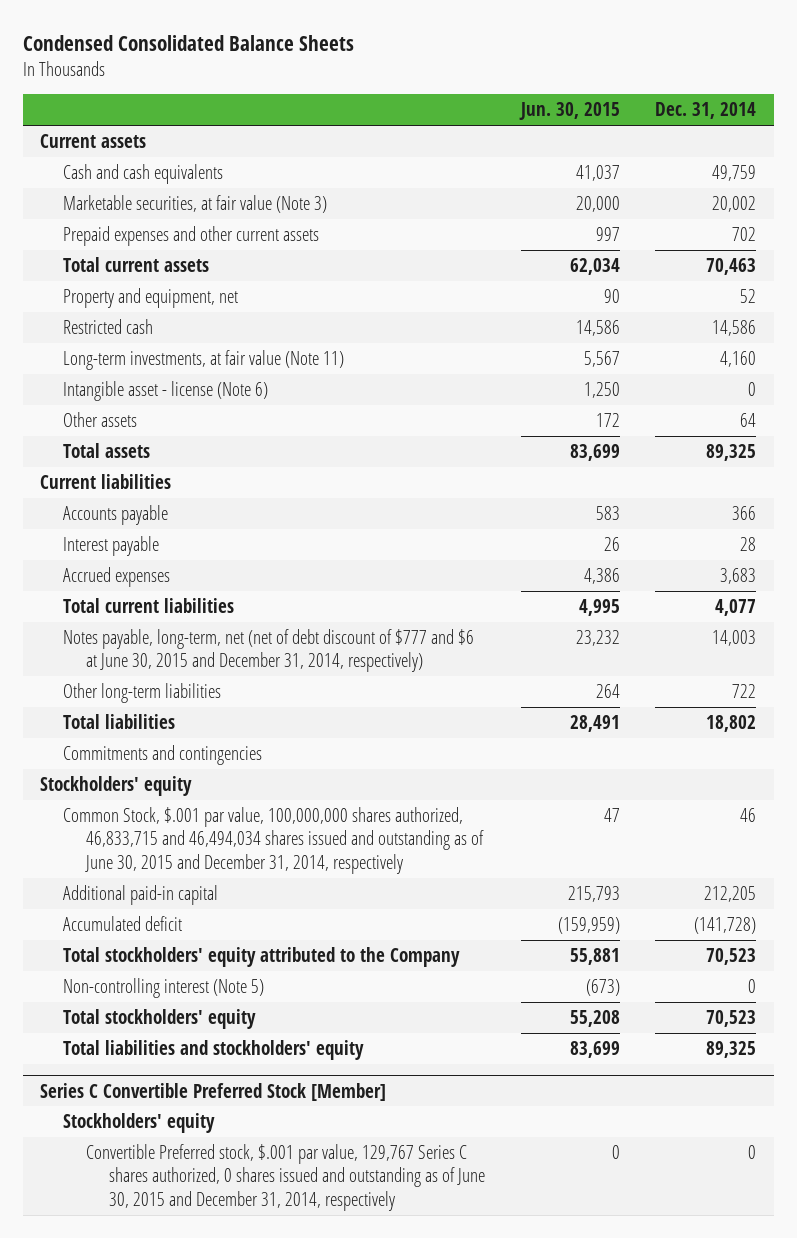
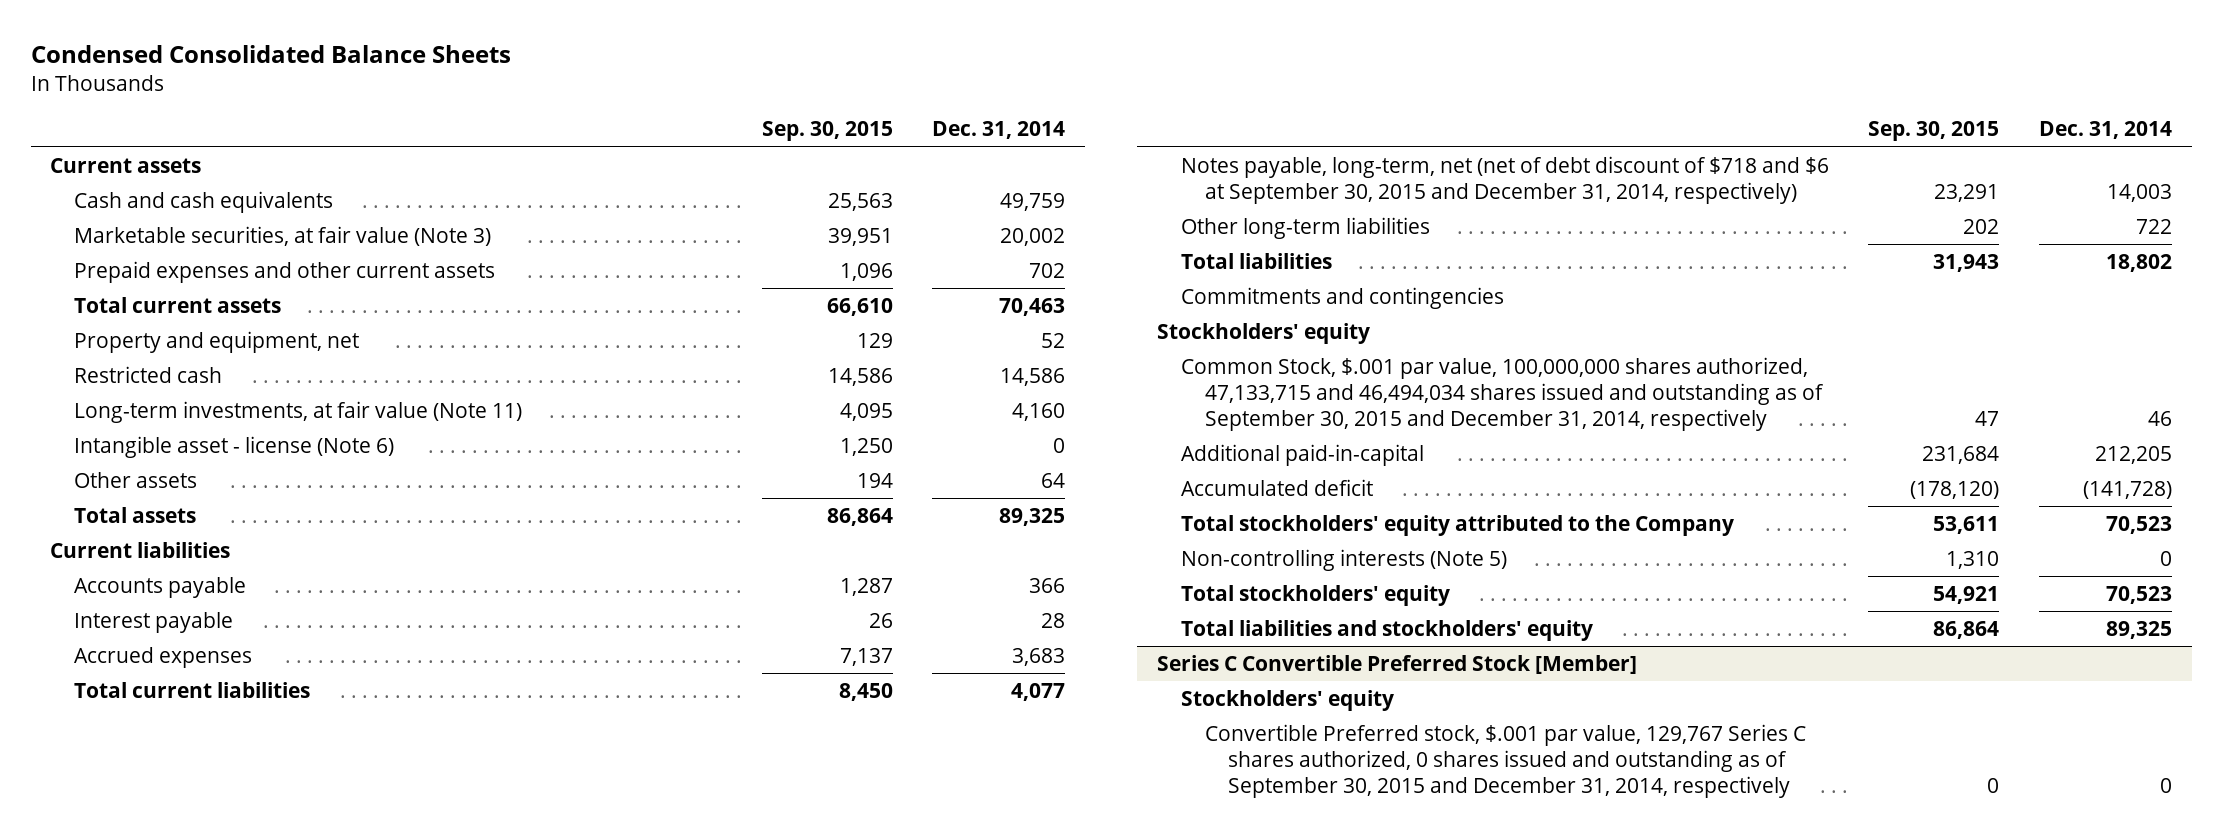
- | Jun. 30, 2015 | Dec. 31, 2014
+ | Sep. 30, 2015 | Dec. 31, 2014
- Notes payable, long-term, net (net of debt discount of $777 and $6 at June 30, 2015 and December 31, 2014, respectively) | 23,232 | 14,003
+ Notes payable, long-term, net (net of debt discount of $718 and $6 at September 30, 2015 and December 31, 2014, respectively) | 23,291 | 14,003
- Common Stock, $.001 par value, 100,000,000 shares authorized, 46,833,715 and 46,494,034 shares issued and outstanding as of June 30, 2015 and December 31, 2014, respectively | 47 | 46
- Additional paid-in capital | 215,793 | 212,205
+ Common Stock, $.001 par value, 100,000,000 shares authorized, 47,133,715 and 46,494,034 shares issued and outstanding as of September 30, 2015 and December 31, 2014, respectively | 47 | 46
+ Additional paid-in-capital | 231,684 | 212,205
- Non-controlling interest (Note 5) | (673) | 0
+ Non-controlling interests (Note 5) | 1,310 | 0
@ Series C Convertible Preferred Stock [Member]
- Convertible Preferred stock, $.001 par value, 129,767 Series C shares authorized, 0 shares issued and outstanding as of June 30, 2015 and December 31, 2014, respectively | 0 | 0
+ Convertible Preferred stock, $.001 par value, 129,767 Series C shares authorized, 0 shares issued and outstanding as of September 30, 2015 and December 31, 2014, respectively | 0 | 0

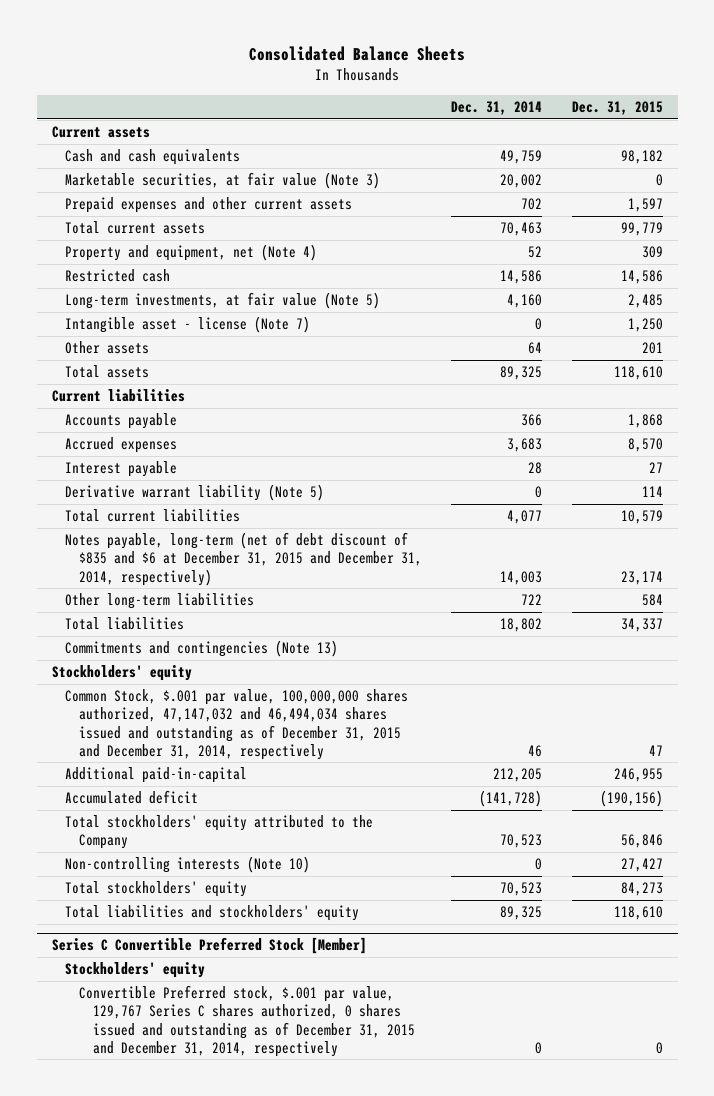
- Condensed Consolidated Balance Sheets
+ Consolidated Balance Sheets
- | Sep. 30, 2015 | Dec. 31, 2014
+ | Dec. 31, 2014 | Dec. 31, 2015
- Property and equipment, net | 129 | 52
+ Property and equipment, net (Note 4) | 52 | 309
- Long-term investments, at fair value (Note 11) | 4,095 | 4,160
- Intangible asset - license (Note 6) | 1,250 | 0
+ Long-term investments, at fair value (Note 5) | 4,160 | 2,485
+ Intangible asset - license (Note 7) | 0 | 1,250
moved down: Interest payable | 28 | 27
+ Derivative warrant liability (Note 5) | 0 | 114
- Notes payable, long-term, net (net of debt discount of $718 and $6 at September 30, 2015 and December 31, 2014, respectively) | 23,291 | 14,003
+ Notes payable, long-term (net of debt discount of $835 and $6 at December 31, 2015 and December 31, 2014, respectively) | 14,003 | 23,174
- Commitments and contingencies
+ Commitments and contingencies (Note 13)
- Common Stock, $.001 par value, 100,000,000 shares authorized, 47,133,715 and 46,494,034 shares issued and outstanding as of September 30, 2015 and December 31, 2014, respectively | 47 | 46
+ Common Stock, $.001 par value, 100,000,000 shares authorized, 47,147,032 and 46,494,034 shares issued and outstanding as of December 31, 2015 and December 31, 2014, respectively | 46 | 47
- Non-controlling interests (Note 5) | 1,310 | 0
+ Non-controlling interests (Note 10) | 0 | 27,427
@ Series C Convertible Preferred Stock [Member]
- Convertible Preferred stock, $.001 par value, 129,767 Series C shares authorized, 0 shares issued and outstanding as of September 30, 2015 and December 31, 2014, respectively | 0 | 0
+ Convertible Preferred stock, $.001 par value, 129,767 Series C shares authorized, 0 shares issued and outstanding as of December 31, 2015 and December 31, 2014, respectively | 0 | 0

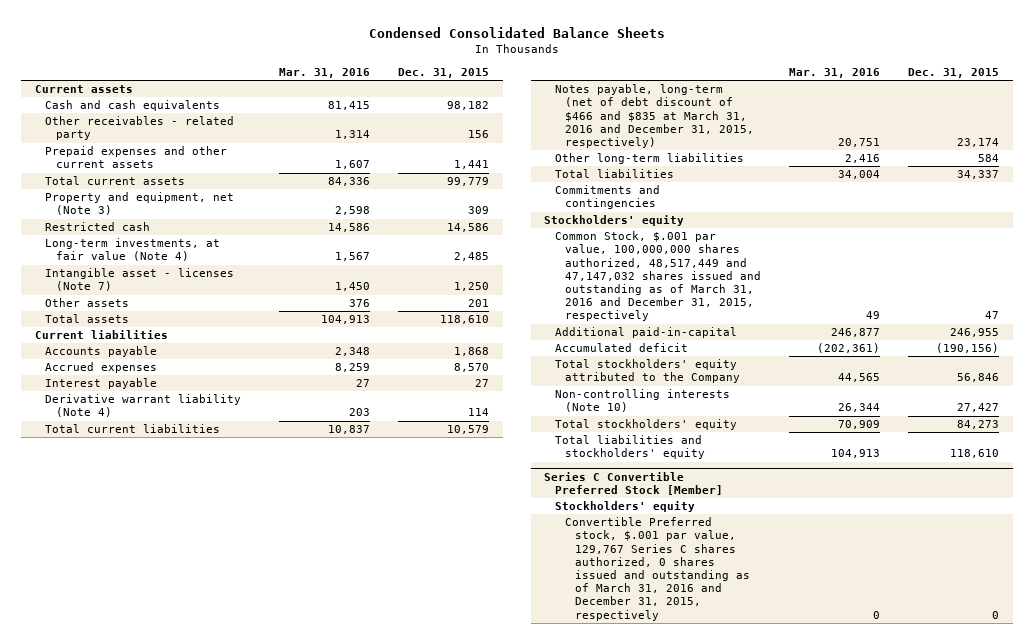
- Consolidated Balance Sheets
+ Condensed Consolidated Balance Sheets
- | Dec. 31, 2014 | Dec. 31, 2015
+ | Mar. 31, 2016 | Dec. 31, 2015
- Marketable securities, at fair value (Note 3) | 20,002 | 0
- Prepaid expenses and other current assets | 702 | 1,597
+ Other receivables - related party | 1,314 | 156
+ Prepaid expenses and other current assets | 1,607 | 1,441
- Property and equipment, net (Note 4) | 52 | 309
+ Property and equipment, net (Note 3) | 2,598 | 309
- Long-term investments, at fair value (Note 5) | 4,160 | 2,485
- Intangible asset - license (Note 7) | 0 | 1,250
+ Long-term investments, at fair value (Note 4) | 1,567 | 2,485
+ Intangible asset - licenses (Note 7) | 1,450 | 1,250
- Derivative warrant liability (Note 5) | 0 | 114
+ Derivative warrant liability (Note 4) | 203 | 114
- Notes payable, long-term (net of debt discount of $835 and $6 at December 31, 2015 and December 31, 2014, respectively) | 14,003 | 23,174
+ Notes payable, long-term (net of debt discount of $466 and $835 at March 31, 2016 and December 31, 2015, respectively) | 20,751 | 23,174
- Commitments and contingencies (Note 13)
+ Commitments and contingencies
- Common Stock, $.001 par value, 100,000,000 shares authorized, 47,147,032 and 46,494,034 shares issued and outstanding as of December 31, 2015 and December 31, 2014, respectively | 46 | 47
+ Common Stock, $.001 par value, 100,000,000 shares authorized, 48,517,449 and 47,147,032 shares issued and outstanding as of March 31, 2016 and December 31, 2015, respectively | 49 | 47
@ Series C Convertible Preferred Stock [Member]
- Convertible Preferred stock, $.001 par value, 129,767 Series C shares authorized, 0 shares issued and outstanding as of December 31, 2015 and December 31, 2014, respectively | 0 | 0
+ Convertible Preferred stock, $.001 par value, 129,767 Series C shares authorized, 0 shares issued and outstanding as of March 31, 2016 and December 31, 2015, respectively | 0 | 0

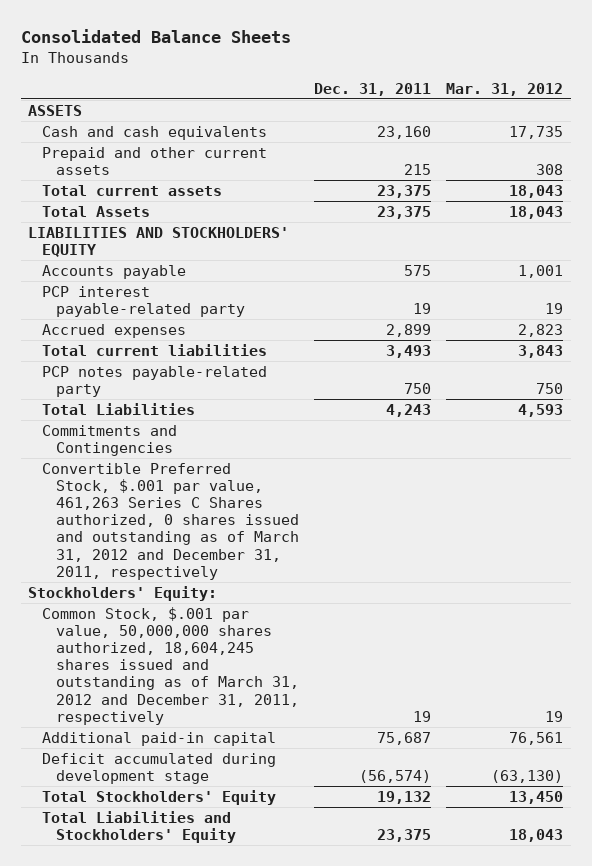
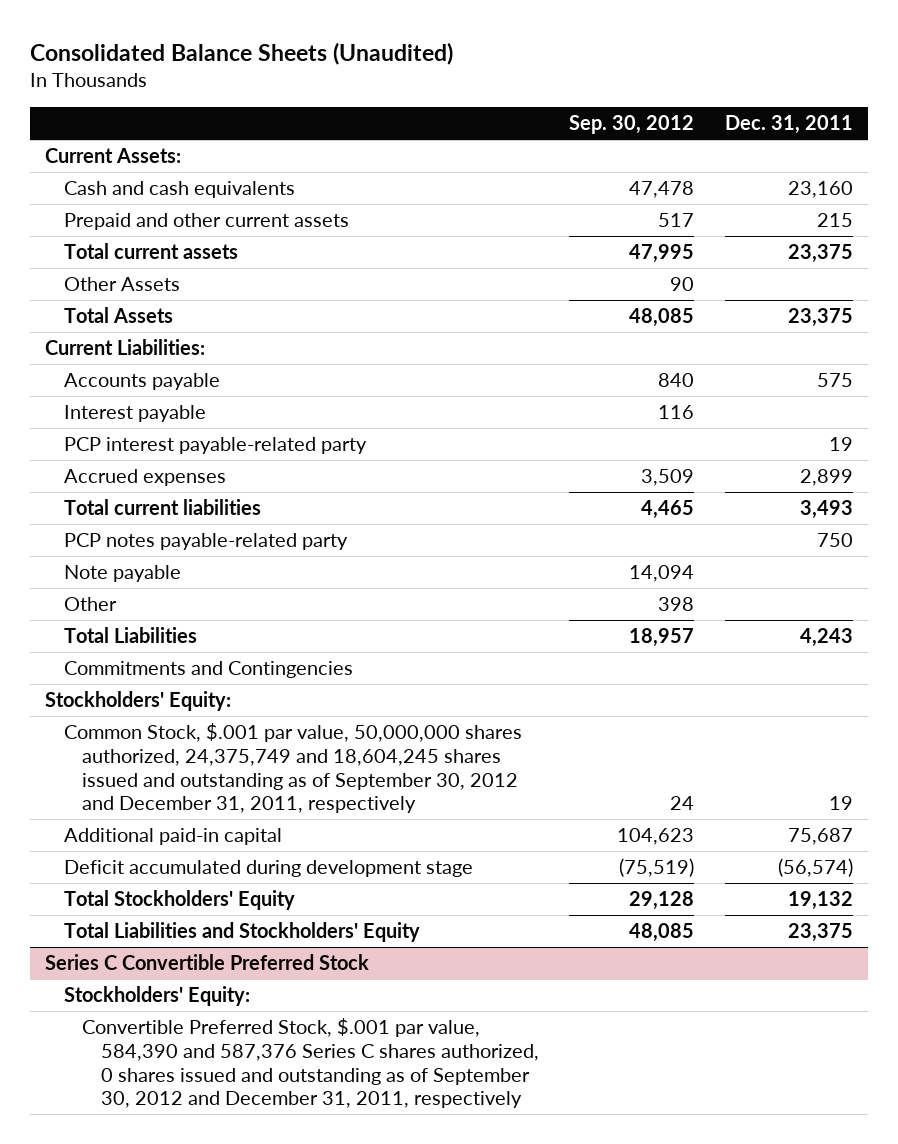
- Consolidated Balance Sheets
+ Consolidated Balance Sheets (Unaudited)
- | Dec. 31, 2011 | Mar. 31, 2012
+ | Sep. 30, 2012 | Dec. 31, 2011
- ASSETS
+ Current Assets:
+ Other Assets | 90 |
- LIABILITIES AND STOCKHOLDERS' EQUITY
+ Current Liabilities:
+ Interest payable | 116 |
+ Note payable | 14,094 |
+ Other | 398 |
- Convertible Preferred Stock, $.001 par value, 461,263 Series C Shares authorized, 0 shares issued and outstanding as of March 31, 2012 and December 31, 2011, respectively
- Common Stock, $.001 par value, 50,000,000 shares authorized, 18,604,245 shares issued and outstanding as of March 31, 2012 and December 31, 2011, respectively | 19 | 19
+ Common Stock, $.001 par value, 50,000,000 shares authorized, 24,375,749 and 18,604,245 shares issued and outstanding as of September 30, 2012 and December 31, 2011, respectively | 24 | 19
+ Series C Convertible Preferred Stock
+ Stockholders' Equity:
+ Convertible Preferred Stock, $.001 par value, 584,390 and 587,376 Series C shares authorized, 0 shares issued and outstanding as of September 30, 2012 and December 31, 2011, respectively

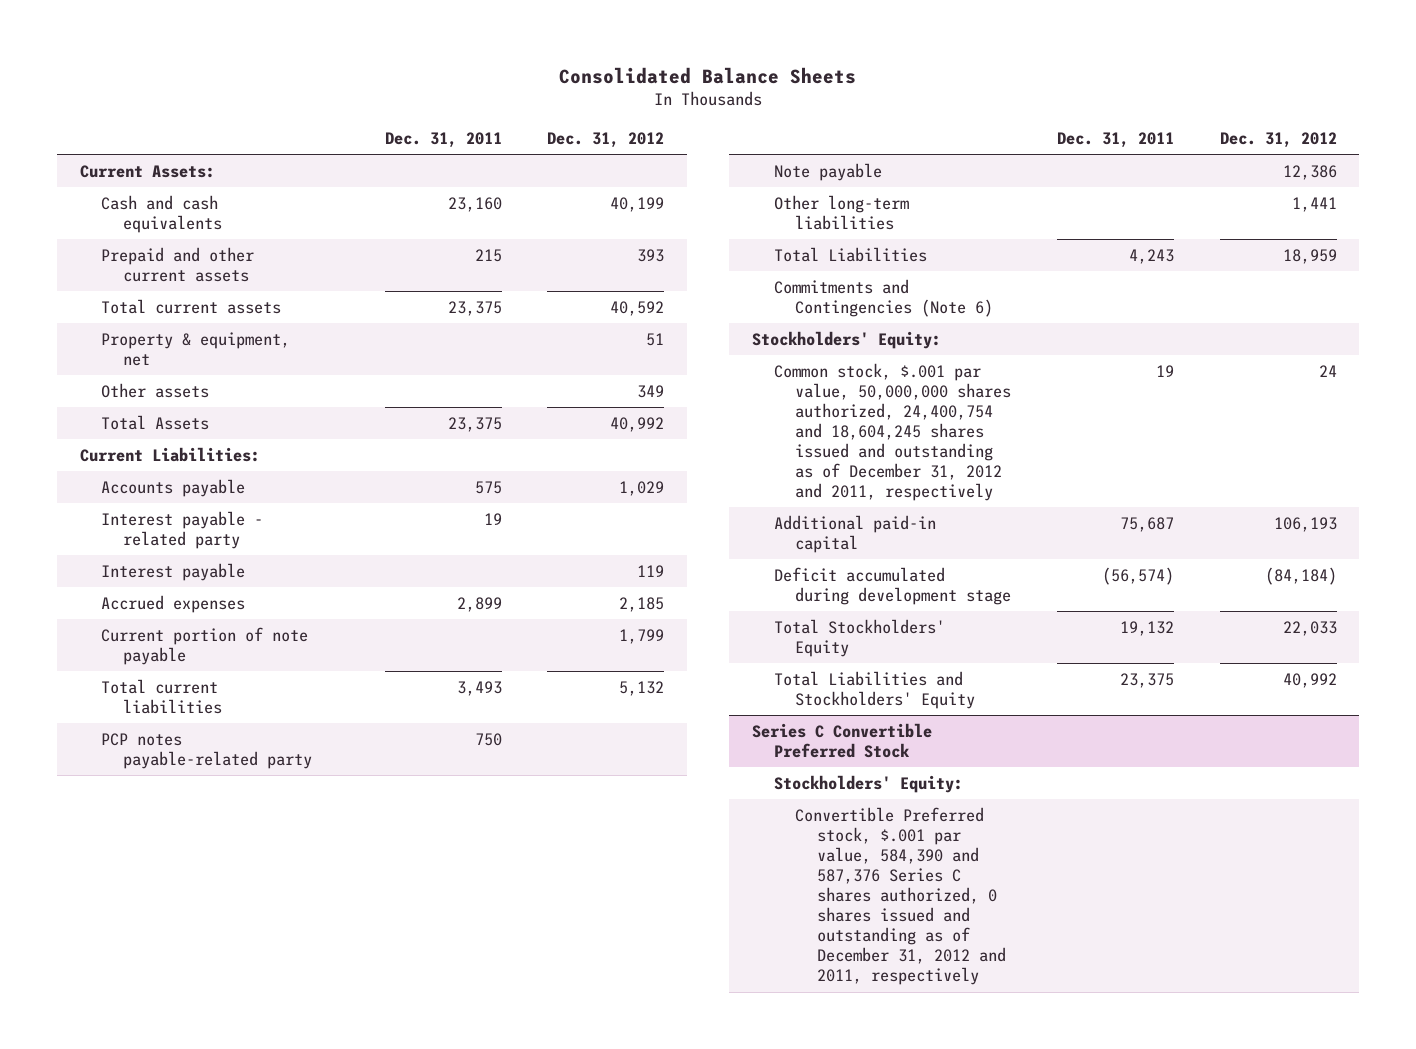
- Consolidated Balance Sheets (Unaudited)
+ Consolidated Balance Sheets
- | Sep. 30, 2012 | Dec. 31, 2011
+ | Dec. 31, 2011 | Dec. 31, 2012
- Other Assets | 90 |
+ Property & equipment, net | | 51
+ Other assets | | 349
+ Interest payable - related party | 19 |
- PCP interest payable-related party | | 19
+ Current portion of note payable | | 1,799
- Other | 398 |
+ Other long-term liabilities | | 1,441
- Commitments and Contingencies
+ Commitments and Contingencies (Note 6)
- Common Stock, $.001 par value, 50,000,000 shares authorized, 24,375,749 and 18,604,245 shares issued and outstanding as of September 30, 2012 and December 31, 2011, respectively | 24 | 19
+ Common stock, $.001 par value, 50,000,000 shares authorized, 24,400,754 and 18,604,245 shares issued and outstanding as of December 31, 2012 and 2011, respectively | 19 | 24
@ Series C Convertible Preferred Stock
- Convertible Preferred Stock, $.001 par value, 584,390 and 587,376 Series C shares authorized, 0 shares issued and outstanding as of September 30, 2012 and December 31, 2011, respectively
+ Convertible Preferred stock, $.001 par value, 584,390 and 587,376 Series C shares authorized, 0 shares issued and outstanding as of December 31, 2012 and 2011, respectively

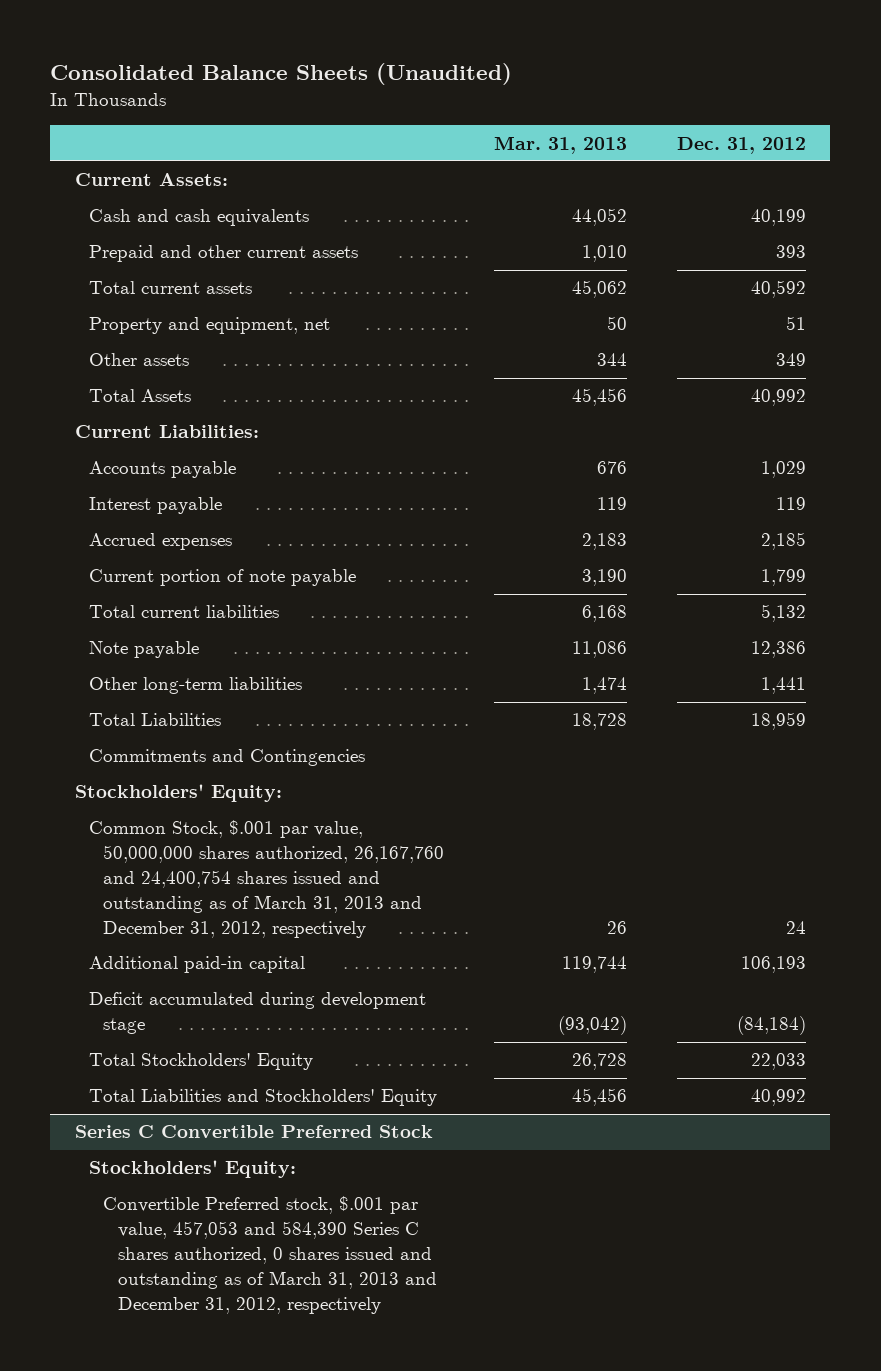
- Consolidated Balance Sheets
+ Consolidated Balance Sheets (Unaudited)
- | Dec. 31, 2011 | Dec. 31, 2012
+ | Mar. 31, 2013 | Dec. 31, 2012
- Property & equipment, net | | 51
+ Property and equipment, net | 50 | 51
- Interest payable - related party | 19 |
- PCP notes payable-related party | 750 |
- Commitments and Contingencies (Note 6)
+ Commitments and Contingencies
- Common stock, $.001 par value, 50,000,000 shares authorized, 24,400,754 and 18,604,245 shares issued and outstanding as of December 31, 2012 and 2011, respectively | 19 | 24
+ Common Stock, $.001 par value, 50,000,000 shares authorized, 26,167,760 and 24,400,754 shares issued and outstanding as of March 31, 2013 and December 31, 2012, respectively | 26 | 24
@ Series C Convertible Preferred Stock
- Convertible Preferred stock, $.001 par value, 584,390 and 587,376 Series C shares authorized, 0 shares issued and outstanding as of December 31, 2012 and 2011, respectively
+ Convertible Preferred stock, $.001 par value, 457,053 and 584,390 Series C shares authorized, 0 shares issued and outstanding as of March 31, 2013 and December 31, 2012, respectively

